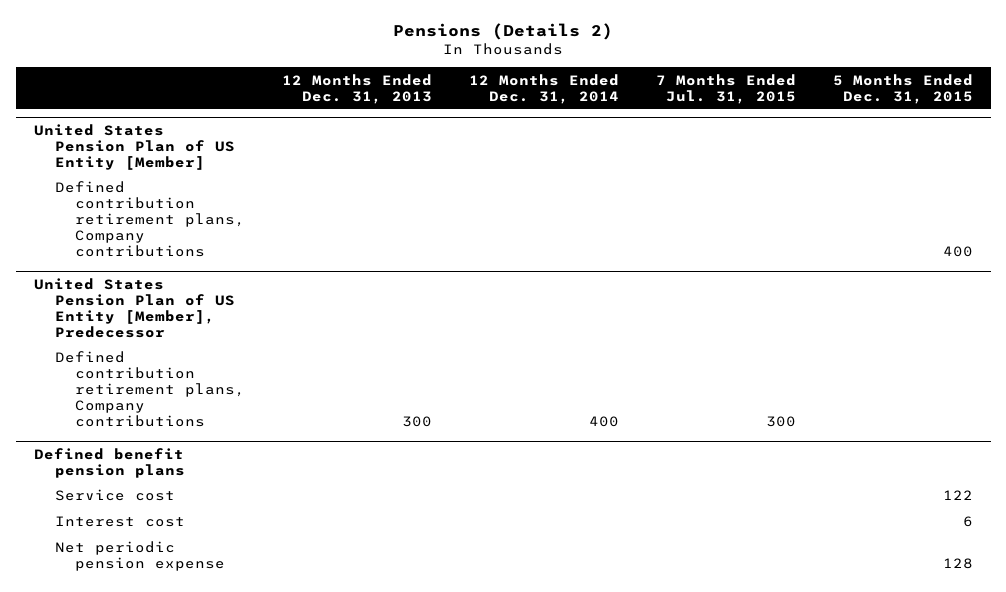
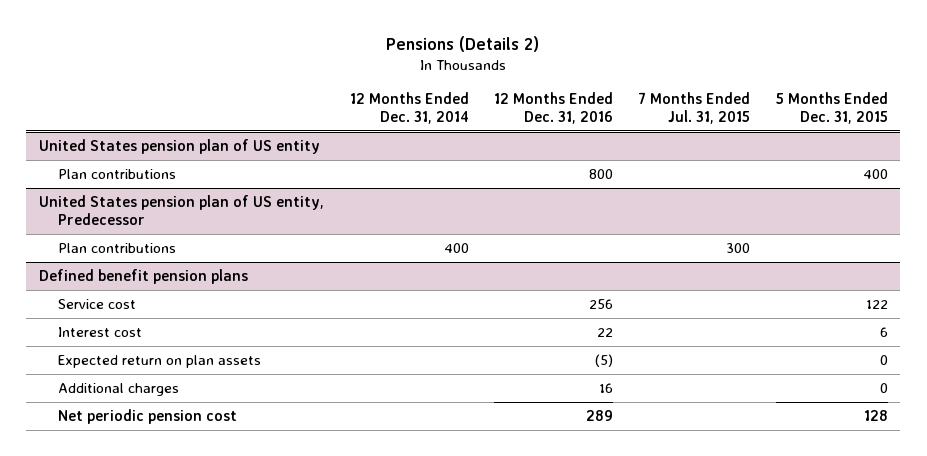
- | 12 Months Ended Dec. 31, 2013 | 12 Months Ended Dec. 31, 2014 | 7 Months Ended Jul. 31, 2015 | 5 Months Ended Dec. 31, 2015
+ | 12 Months Ended Dec. 31, 2014 | 12 Months Ended Dec. 31, 2016 | 7 Months Ended Jul. 31, 2015 | 5 Months Ended Dec. 31, 2015
- United States Pension Plan of US Entity [Member]
- Defined contribution retirement plans, Company contributions | | | | 400
- United States Pension Plan of US Entity [Member], Predecessor
- Defined contribution retirement plans, Company contributions | 300 | 400 | 300 |
+ United States pension plan of US entity
+ Plan contributions | | 800 | | 400
+ United States pension plan of US entity, Predecessor
+ Plan contributions | 400 | | 300 |
@ Defined benefit pension plans
- Net periodic pension expense | | | | 128
+ Expected return on plan assets | | (5) | | 0
+ Additional charges | | 16 | | 0
+ Net periodic pension cost | | 289 | | 128

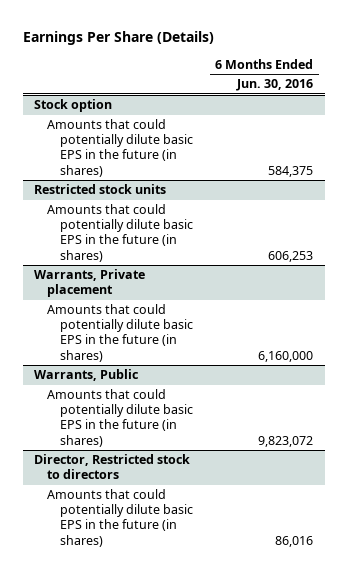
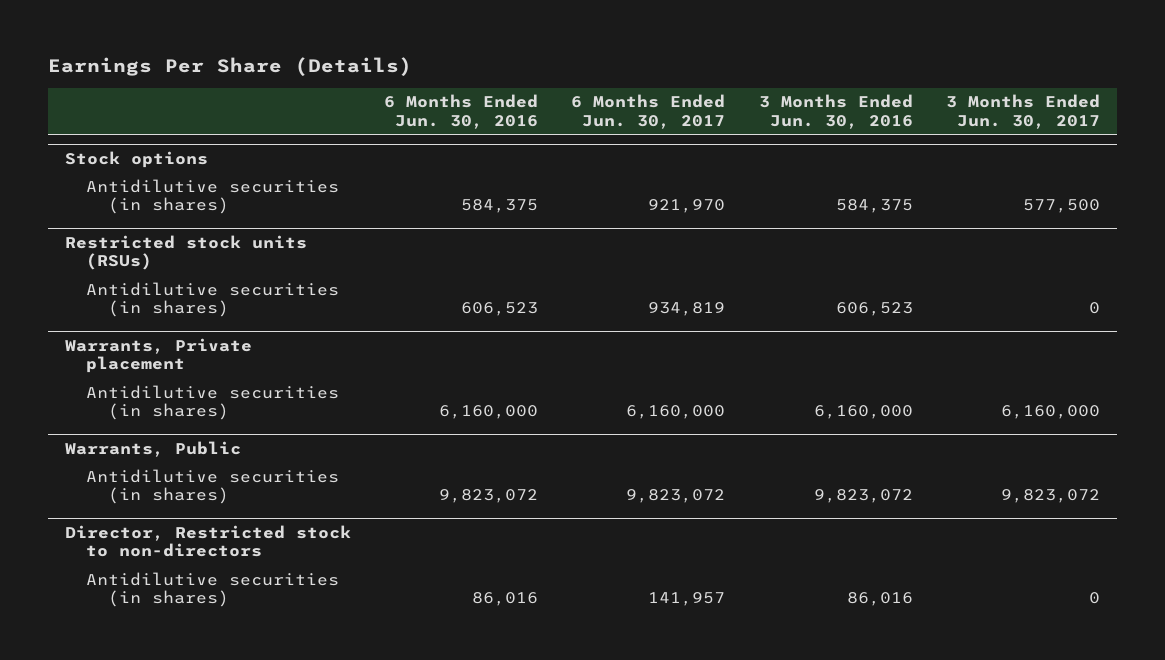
- | 6 Months Ended Jun. 30, 2016
+ | 6 Months Ended Jun. 30, 2016 | 6 Months Ended Jun. 30, 2017 | 3 Months Ended Jun. 30, 2016 | 3 Months Ended Jun. 30, 2017
- Stock option
- Amounts that could potentially dilute basic EPS in the future (in shares) | 584,375
- Restricted stock units
- Amounts that could potentially dilute basic EPS in the future (in shares) | 606,253
+ Stock options
+ Antidilutive securities (in shares) | 584,375 | 921,970 | 584,375 | 577,500
+ Restricted stock units (RSUs)
+ Antidilutive securities (in shares) | 606,523 | 934,819 | 606,523 | 0
@ Warrants, Private placement
- Amounts that could potentially dilute basic EPS in the future (in shares) | 6,160,000
+ Antidilutive securities (in shares) | 6,160,000 | 6,160,000 | 6,160,000 | 6,160,000
@ Warrants, Public
- Amounts that could potentially dilute basic EPS in the future (in shares) | 9,823,072
- Director, Restricted stock to directors
- Amounts that could potentially dilute basic EPS in the future (in shares) | 86,016
@ Warrants, Public
+ Antidilutive securities (in shares) | 9,823,072 | 9,823,072 | 9,823,072 | 9,823,072
+ Director, Restricted stock to non-directors
+ Antidilutive securities (in shares) | 86,016 | 141,957 | 86,016 | 0

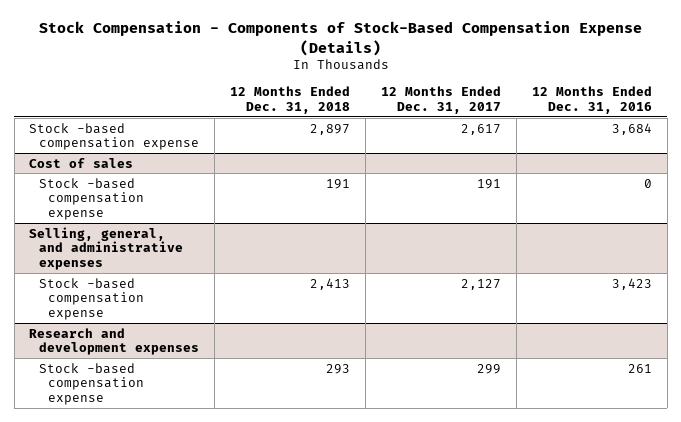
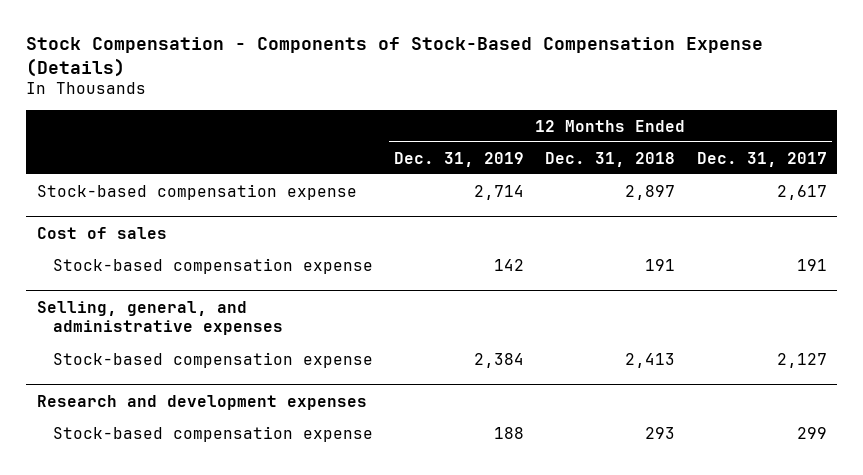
- | 12 Months Ended Dec. 31, 2018 | 12 Months Ended Dec. 31, 2017 | 12 Months Ended Dec. 31, 2016
+ | 12 Months Ended Dec. 31, 2019 | 12 Months Ended Dec. 31, 2018 | 12 Months Ended Dec. 31, 2017
- Stock -based compensation expense | 2,897 | 2,617 | 3,684
+ Stock-based compensation expense | 2,714 | 2,897 | 2,617
@ Cost of sales
- Stock -based compensation expense | 191 | 191 | 0
+ Stock-based compensation expense | 142 | 191 | 191
@ Selling, general, and administrative expenses
- Stock -based compensation expense | 2,413 | 2,127 | 3,423
+ Stock-based compensation expense | 2,384 | 2,413 | 2,127
@ Research and development expenses
- Stock -based compensation expense | 293 | 299 | 261
+ Stock-based compensation expense | 188 | 293 | 299

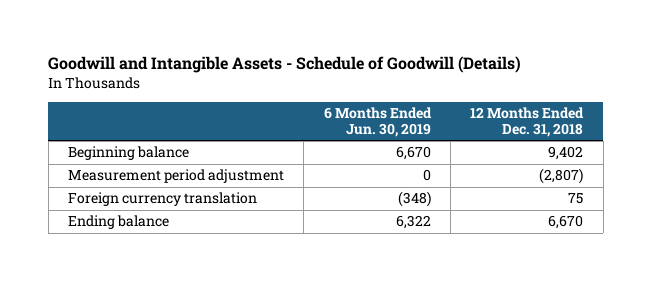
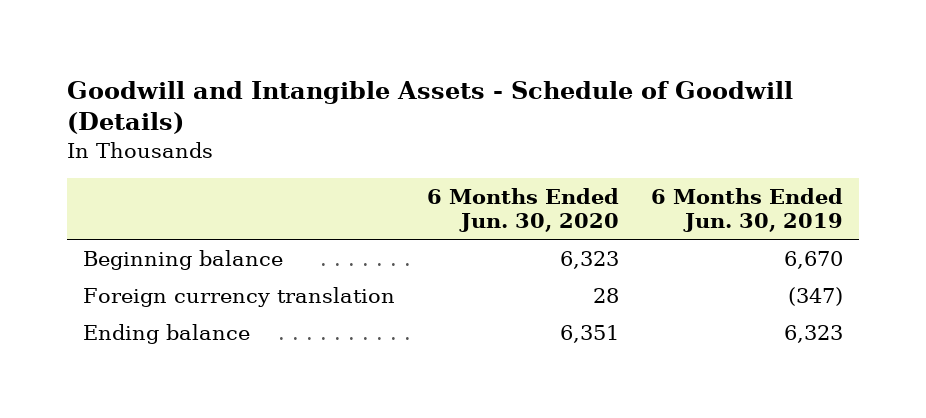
- | 6 Months Ended Jun. 30, 2019 | 12 Months Ended Dec. 31, 2018
+ | 6 Months Ended Jun. 30, 2020 | 6 Months Ended Jun. 30, 2019
- Measurement period adjustment | 0 | (2,807)
- Foreign currency translation | (348) | 75
- Ending balance | 6,322 | 6,670
+ Foreign currency translation | 28 | (347)
+ Ending balance | 6,351 | 6,323

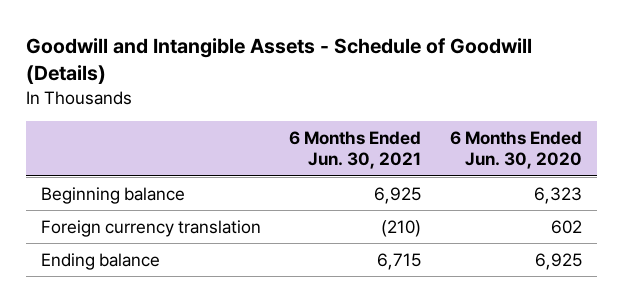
- | 6 Months Ended Jun. 30, 2020 | 6 Months Ended Jun. 30, 2019
+ | 6 Months Ended Jun. 30, 2021 | 6 Months Ended Jun. 30, 2020
- Foreign currency translation | 28 | (347)
- Ending balance | 6,351 | 6,323
+ Foreign currency translation | (210) | 602
+ Ending balance | 6,715 | 6,925

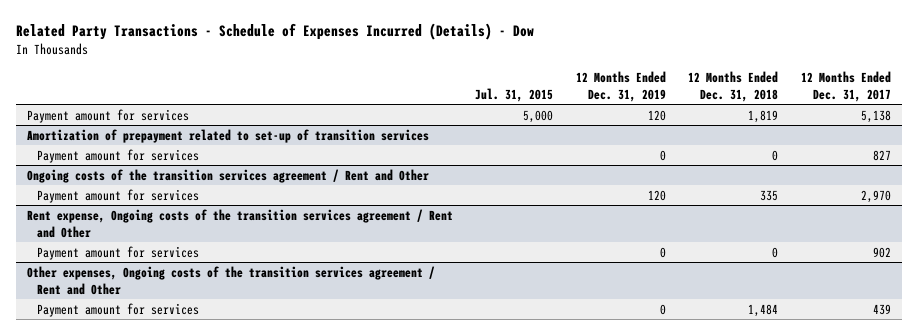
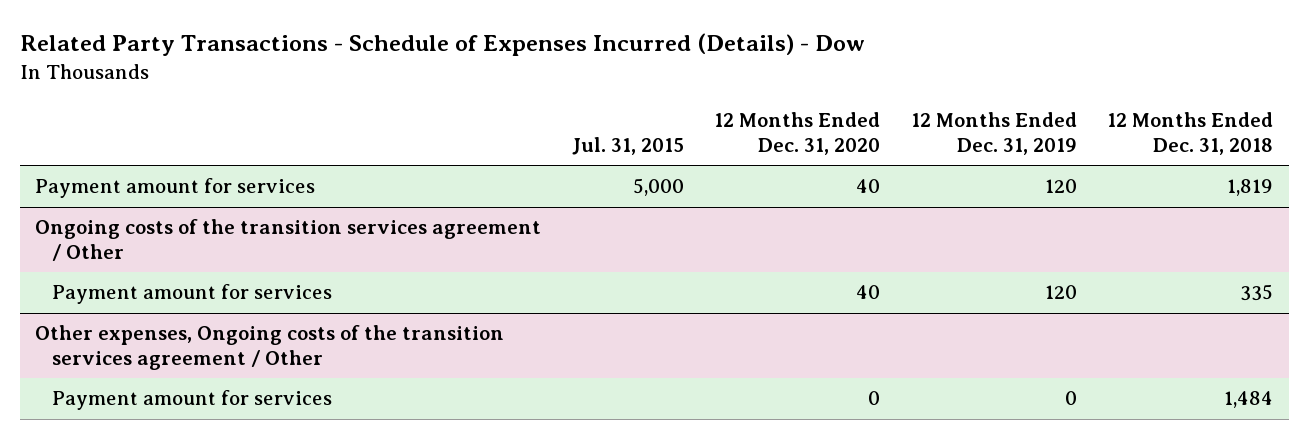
- | Jul. 31, 2015 | 12 Months Ended Dec. 31, 2019 | 12 Months Ended Dec. 31, 2018 | 12 Months Ended Dec. 31, 2017
+ | Jul. 31, 2015 | 12 Months Ended Dec. 31, 2020 | 12 Months Ended Dec. 31, 2019 | 12 Months Ended Dec. 31, 2018
- Amortization of prepayment related to set-up of transition services
- Payment amount for services | | 0 | 0 | 827
- Ongoing costs of the transition services agreement / Rent and Other
+ Ongoing costs of the transition services agreement / Other
- Rent expense, Ongoing costs of the transition services agreement / Rent and Other
- Payment amount for services | | 0 | 0 | 902
- Other expenses, Ongoing costs of the transition services agreement / Rent and Other
+ Other expenses, Ongoing costs of the transition services agreement / Other

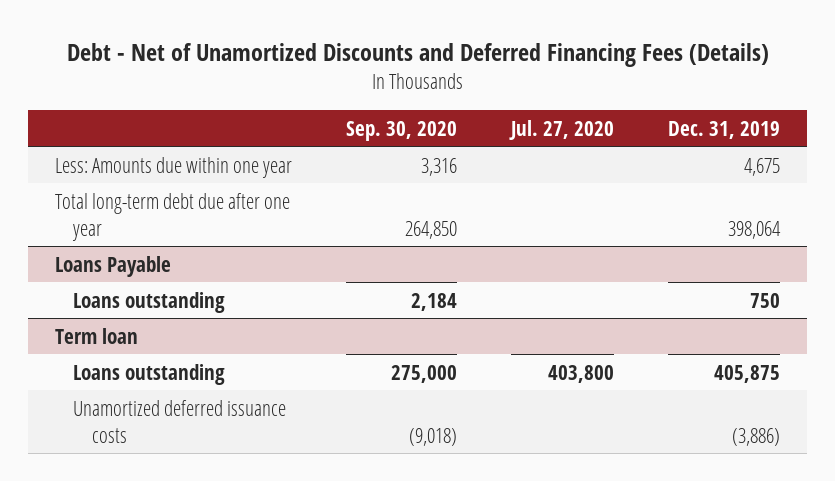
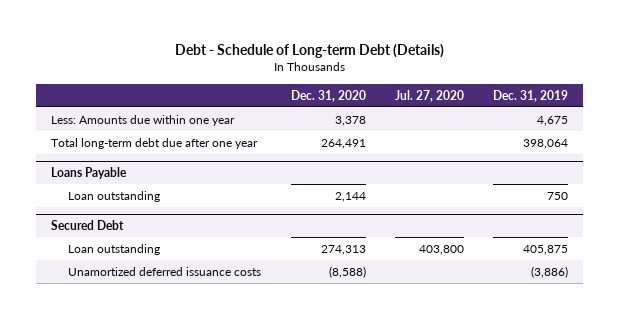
- Debt - Net of Unamortized Discounts and Deferred Financing Fees (Details)
+ Debt - Schedule of Long-term Debt (Details)
- | Sep. 30, 2020 | Jul. 27, 2020 | Dec. 31, 2019
+ | Dec. 31, 2020 | Jul. 27, 2020 | Dec. 31, 2019
@ Loans Payable
- Loans outstanding | 2,184 | | 750
- Term loan
- Loans outstanding | 275,000 | 403,800 | 405,875
@ Loans Payable
+ Loan outstanding | 2,144 | | 750
+ Secured Debt
+ Loan outstanding | 274,313 | 403,800 | 405,875

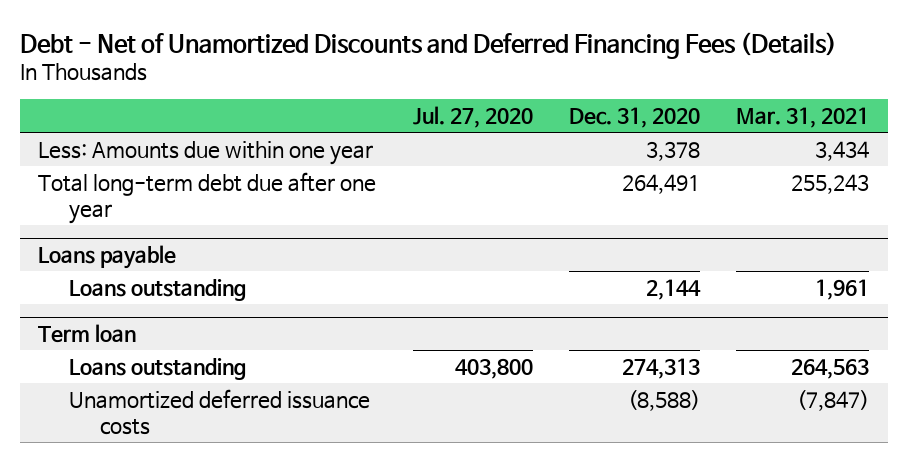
- Debt - Schedule of Long-term Debt (Details)
+ Debt - Net of Unamortized Discounts and Deferred Financing Fees (Details)
- | Dec. 31, 2020 | Jul. 27, 2020 | Dec. 31, 2019
+ | Jul. 27, 2020 | Dec. 31, 2020 | Mar. 31, 2021
- Loans Payable
- Loan outstanding | 2,144 | | 750
- Secured Debt
- Loan outstanding | 274,313 | 403,800 | 405,875
+ Loans payable
+ Loans outstanding | | 2,144 | 1,961
+ Term loan
+ Loans outstanding | 403,800 | 274,313 | 264,563

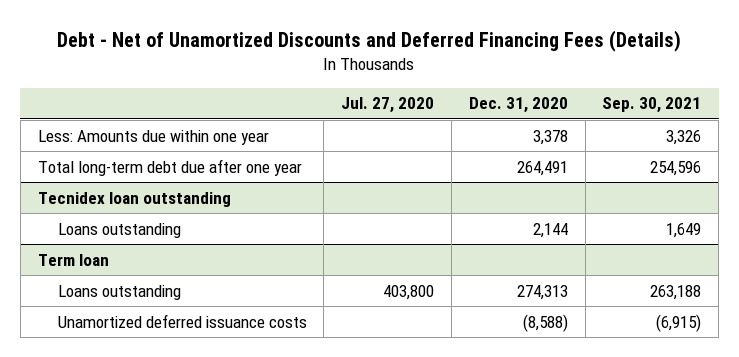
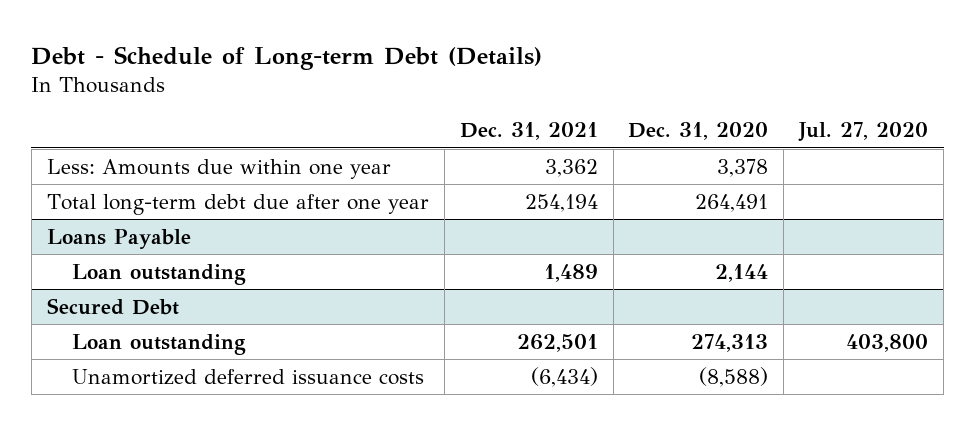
- Debt - Net of Unamortized Discounts and Deferred Financing Fees (Details)
+ Debt - Schedule of Long-term Debt (Details)
- | Jul. 27, 2020 | Dec. 31, 2020 | Sep. 30, 2021
+ | Dec. 31, 2021 | Dec. 31, 2020 | Jul. 27, 2020
- Tecnidex loan outstanding
- Loans outstanding | | 2,144 | 1,649
- Term loan
- Loans outstanding | 403,800 | 274,313 | 263,188
+ Loans Payable
+ Loan outstanding | 1,489 | 2,144 |
+ Secured Debt
+ Loan outstanding | 262,501 | 274,313 | 403,800

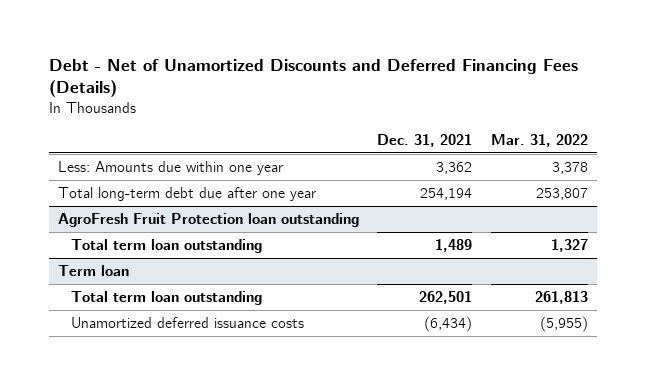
- Debt - Schedule of Long-term Debt (Details)
+ Debt - Net of Unamortized Discounts and Deferred Financing Fees (Details)
- | Dec. 31, 2021 | Dec. 31, 2020 | Jul. 27, 2020
+ | Dec. 31, 2021 | Mar. 31, 2022
- Loans Payable
- Loan outstanding | 1,489 | 2,144 |
- Secured Debt
- Loan outstanding | 262,501 | 274,313 | 403,800
+ AgroFresh Fruit Protection loan outstanding
+ Total term loan outstanding | 1,489 | 1,327
+ Term loan
+ Total term loan outstanding | 262,501 | 261,813

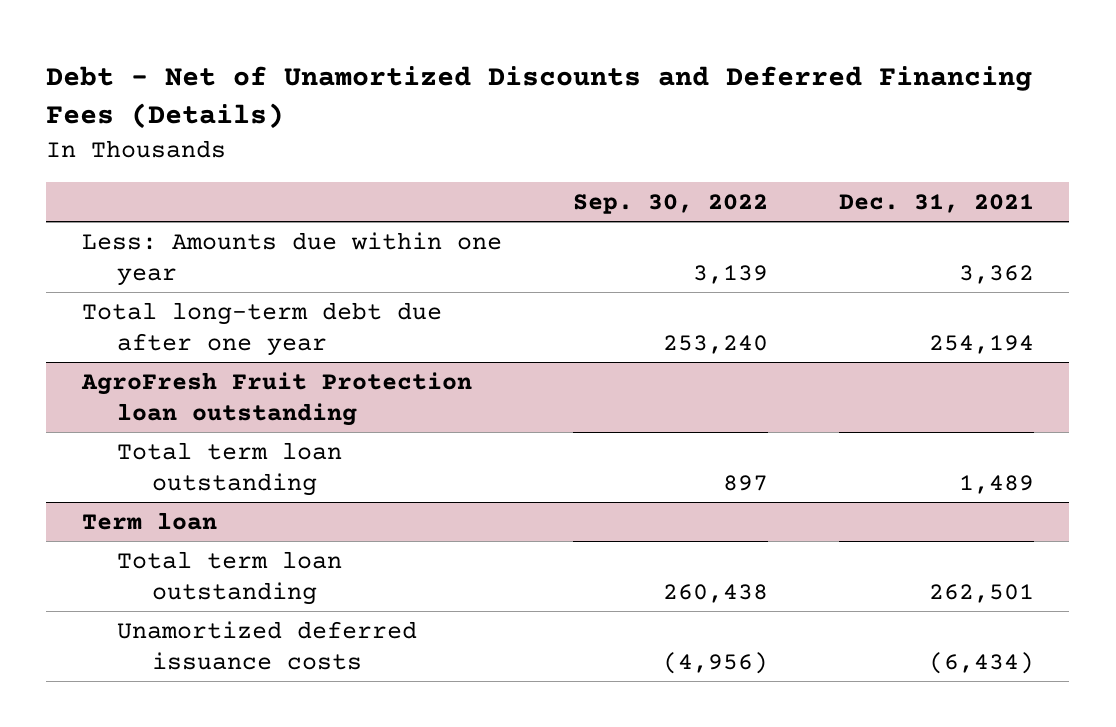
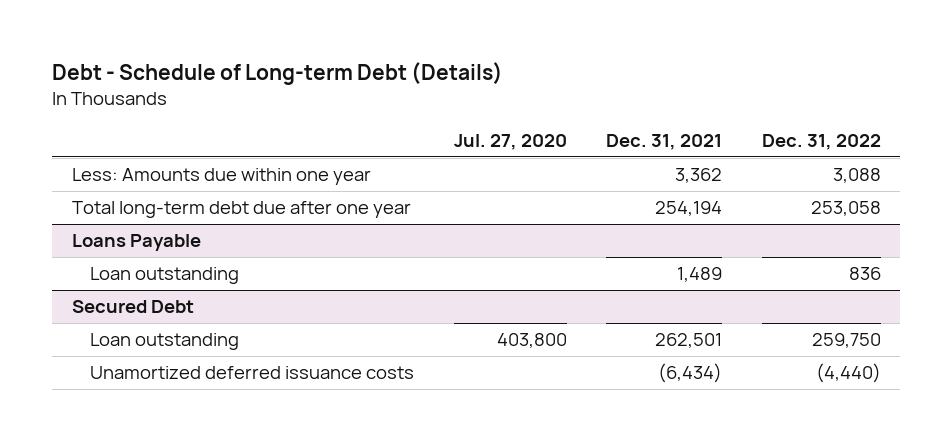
- Debt - Net of Unamortized Discounts and Deferred Financing Fees (Details)
+ Debt - Schedule of Long-term Debt (Details)
- | Sep. 30, 2022 | Dec. 31, 2021
+ | Jul. 27, 2020 | Dec. 31, 2021 | Dec. 31, 2022
- AgroFresh Fruit Protection loan outstanding
- Total term loan outstanding | 897 | 1,489
- Term loan
- Total term loan outstanding | 260,438 | 262,501
+ Loans Payable
+ Loan outstanding | | 1,489 | 836
+ Secured Debt
+ Loan outstanding | 403,800 | 262,501 | 259,750

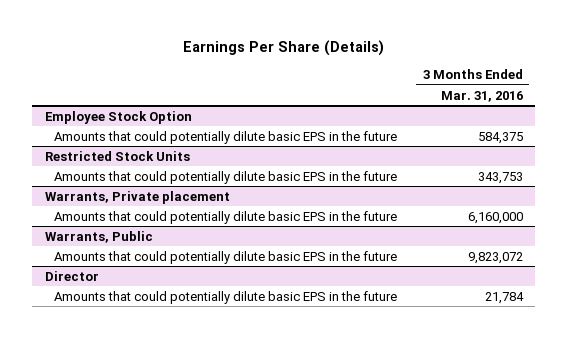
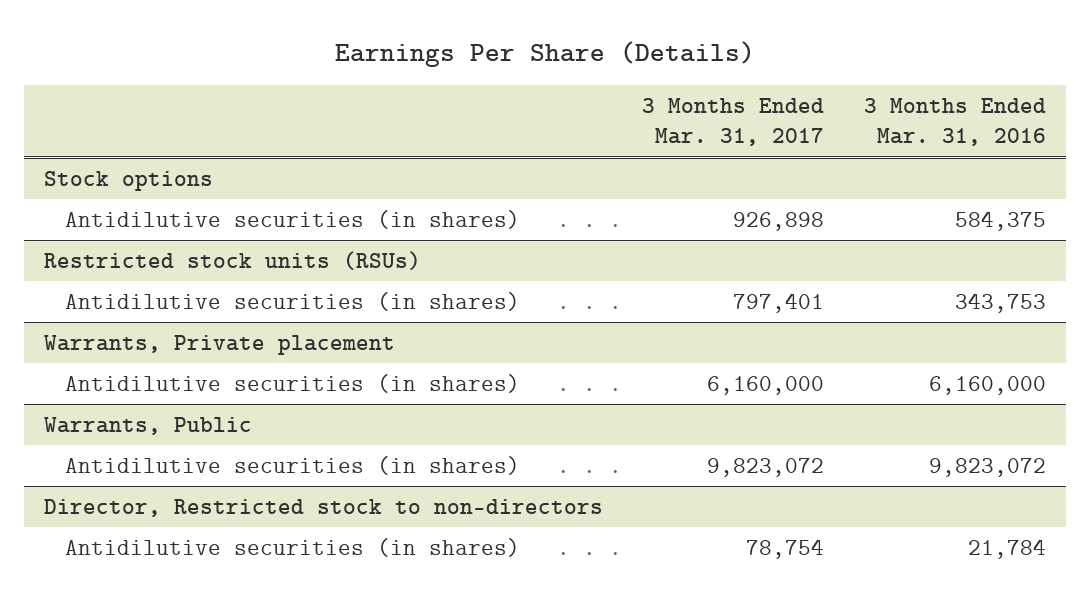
- | 3 Months Ended Mar. 31, 2016
+ | 3 Months Ended Mar. 31, 2017 | 3 Months Ended Mar. 31, 2016
- Employee Stock Option
- Amounts that could potentially dilute basic EPS in the future | 584,375
- Restricted Stock Units
- Amounts that could potentially dilute basic EPS in the future | 343,753
+ Stock options
+ Antidilutive securities (in shares) | 926,898 | 584,375
+ Restricted stock units (RSUs)
+ Antidilutive securities (in shares) | 797,401 | 343,753
@ Warrants, Private placement
- Amounts that could potentially dilute basic EPS in the future | 6,160,000
+ Antidilutive securities (in shares) | 6,160,000 | 6,160,000
@ Warrants, Public
- Amounts that could potentially dilute basic EPS in the future | 9,823,072
- Director
- Amounts that could potentially dilute basic EPS in the future | 21,784
@ Warrants, Public
+ Antidilutive securities (in shares) | 9,823,072 | 9,823,072
+ Director, Restricted stock to non-directors
+ Antidilutive securities (in shares) | 78,754 | 21,784

